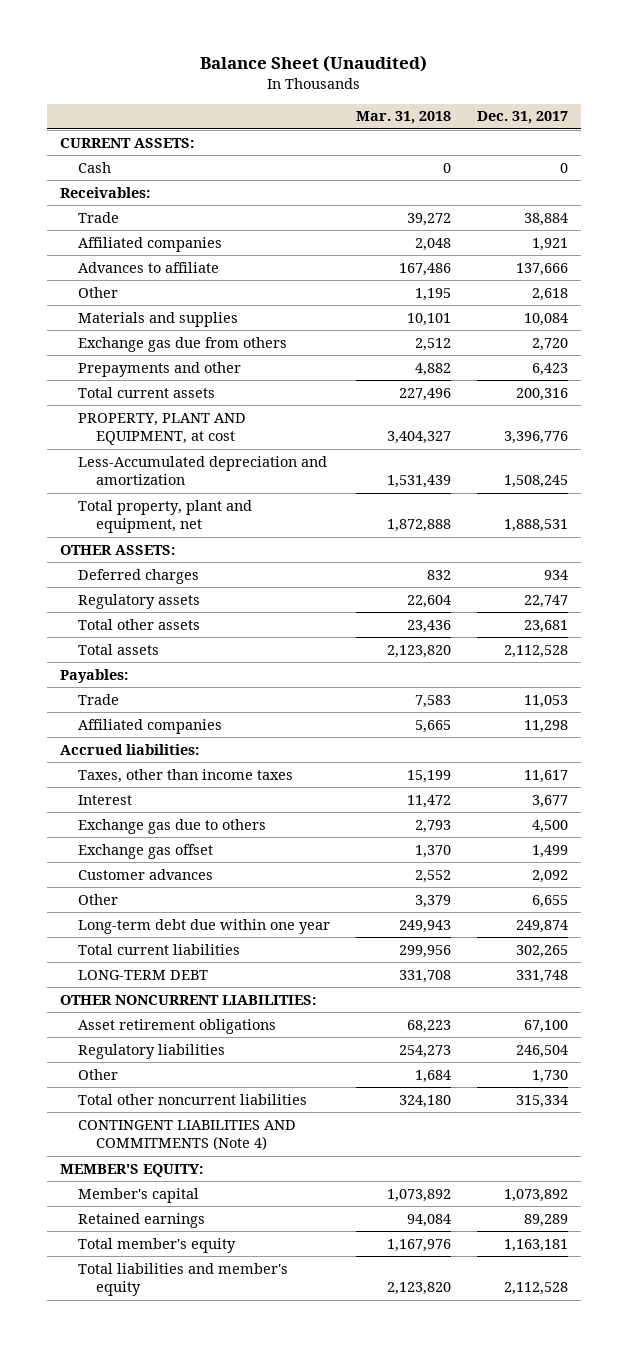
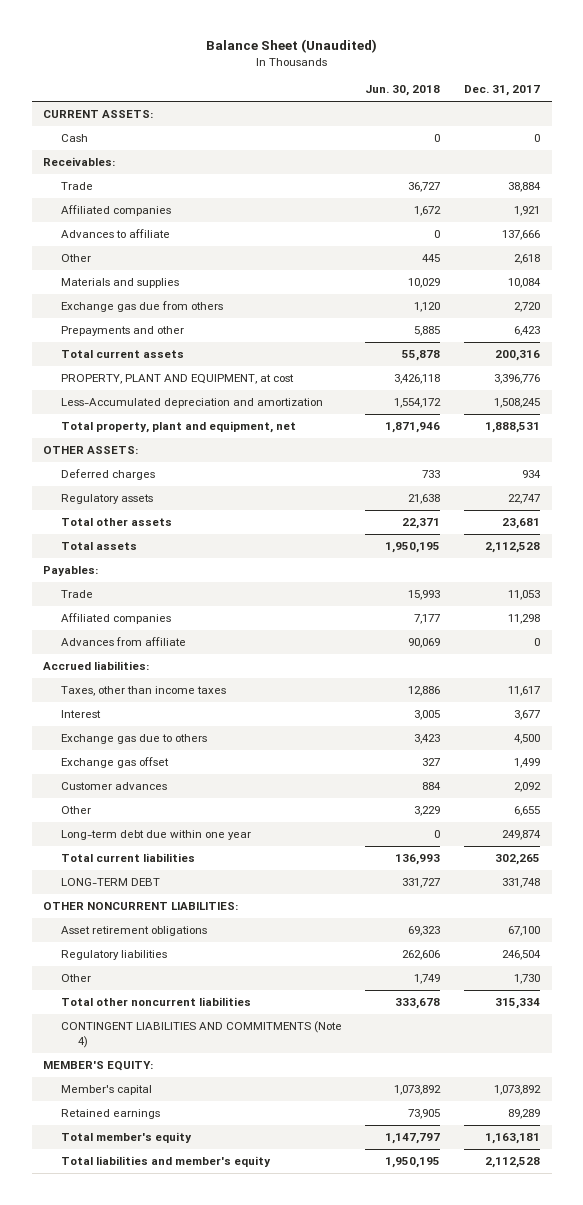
- | Mar. 31, 2018 | Dec. 31, 2017
+ | Jun. 30, 2018 | Dec. 31, 2017
+ Advances from affiliate | 90,069 | 0

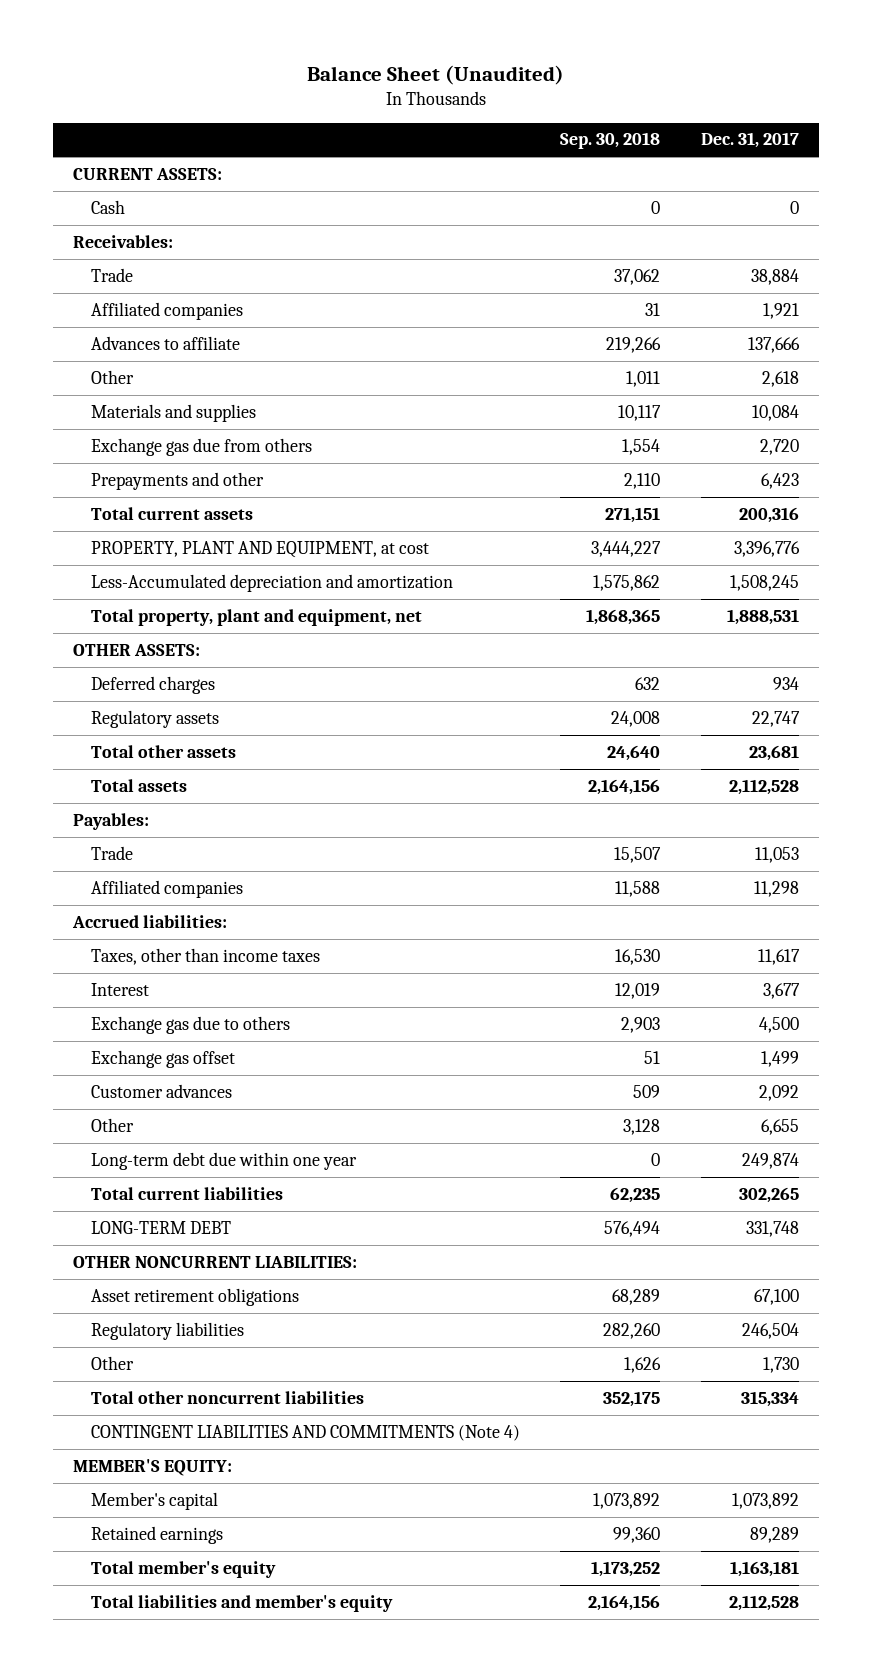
- | Jun. 30, 2018 | Dec. 31, 2017
+ | Sep. 30, 2018 | Dec. 31, 2017
- Advances from affiliate | 90,069 | 0

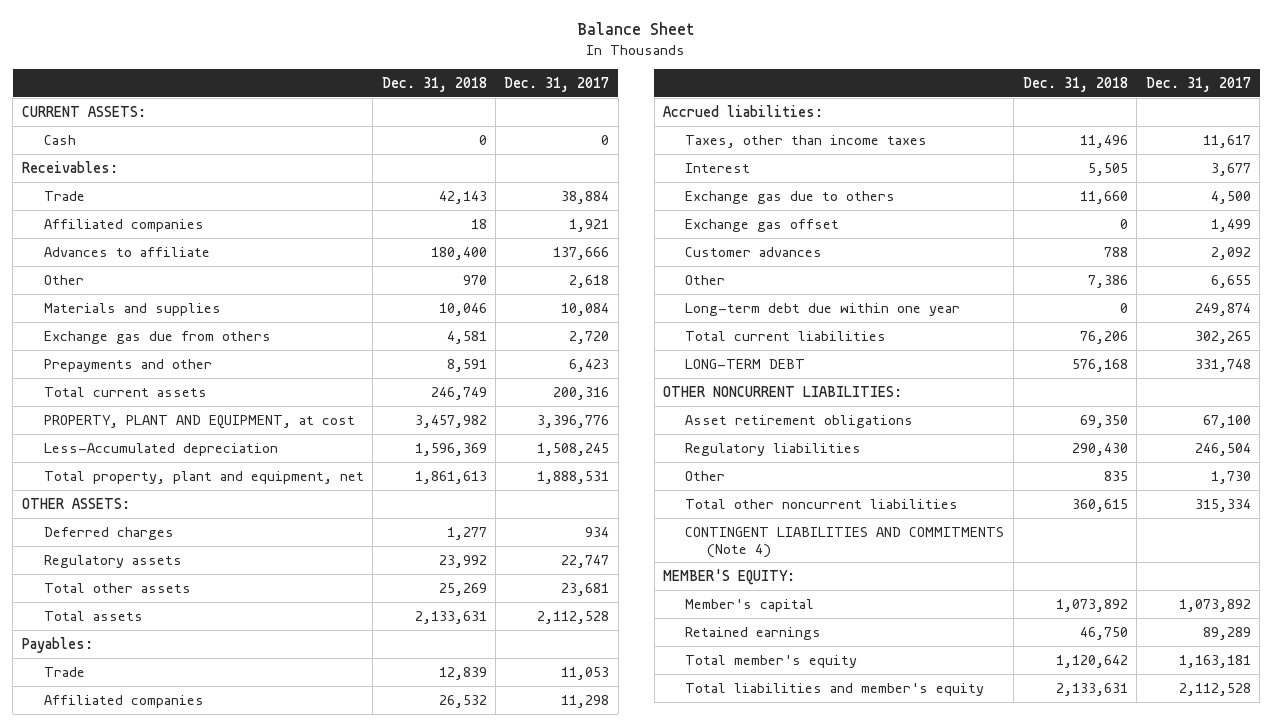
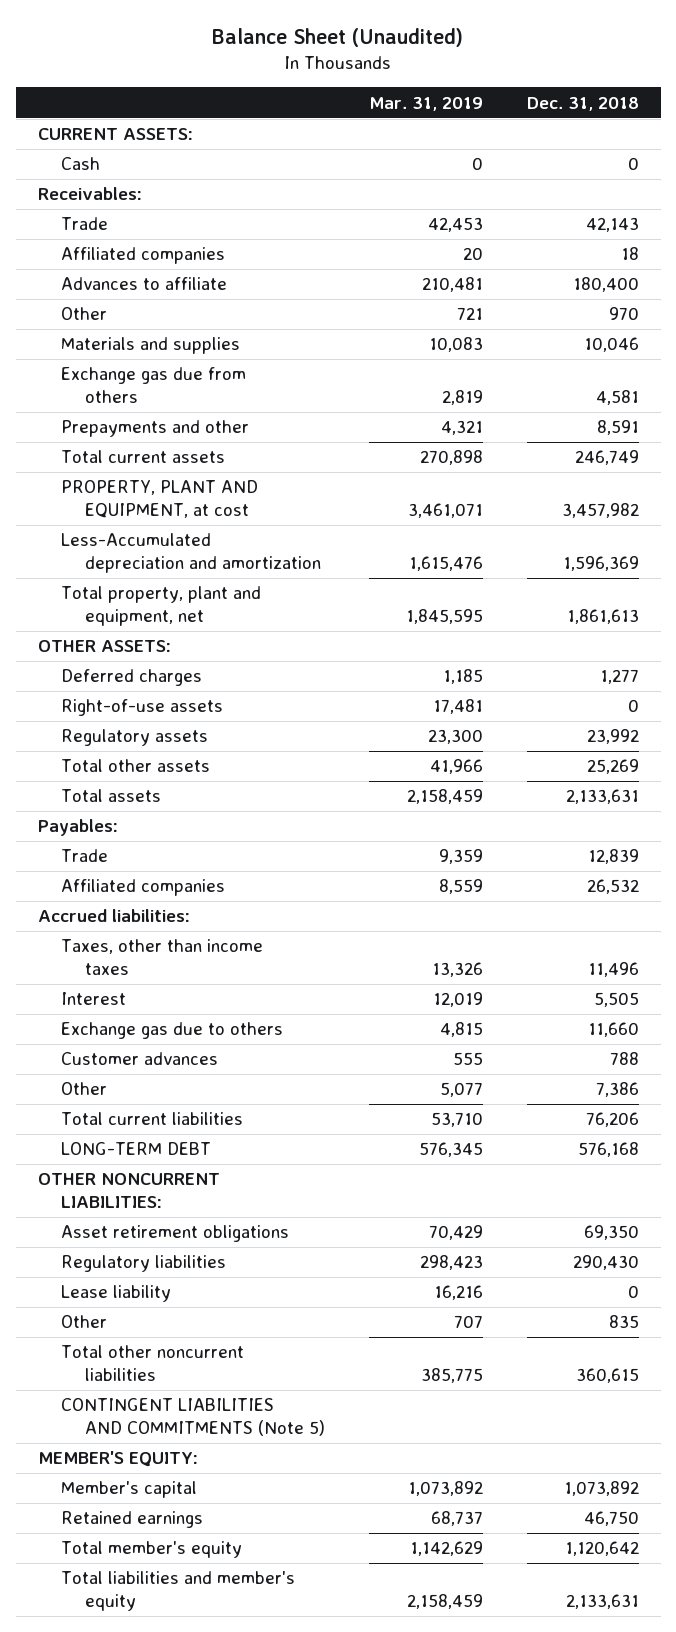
- Balance Sheet
+ Balance Sheet (Unaudited)
- | Dec. 31, 2018 | Dec. 31, 2017
+ | Mar. 31, 2019 | Dec. 31, 2018
- Less-Accumulated depreciation | 1,596,369 | 1,508,245
+ Less-Accumulated depreciation and amortization | 1,615,476 | 1,596,369
+ Right-of-use assets | 17,481 | 0
- Exchange gas offset | 0 | 1,499
- Long-term debt due within one year | 0 | 249,874
+ Lease liability | 16,216 | 0
- CONTINGENT LIABILITIES AND COMMITMENTS (Note 4)
+ CONTINGENT LIABILITIES AND COMMITMENTS (Note 5)

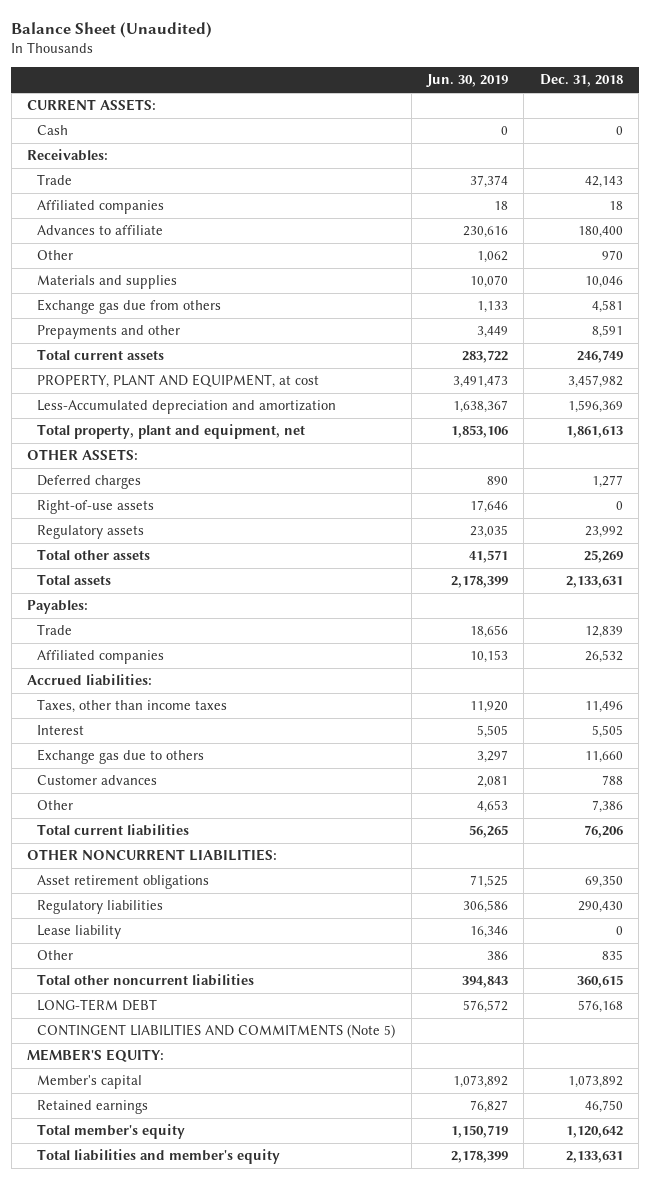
- | Mar. 31, 2019 | Dec. 31, 2018
+ | Jun. 30, 2019 | Dec. 31, 2018
moved down: LONG-TERM DEBT | 576,572 | 576,168

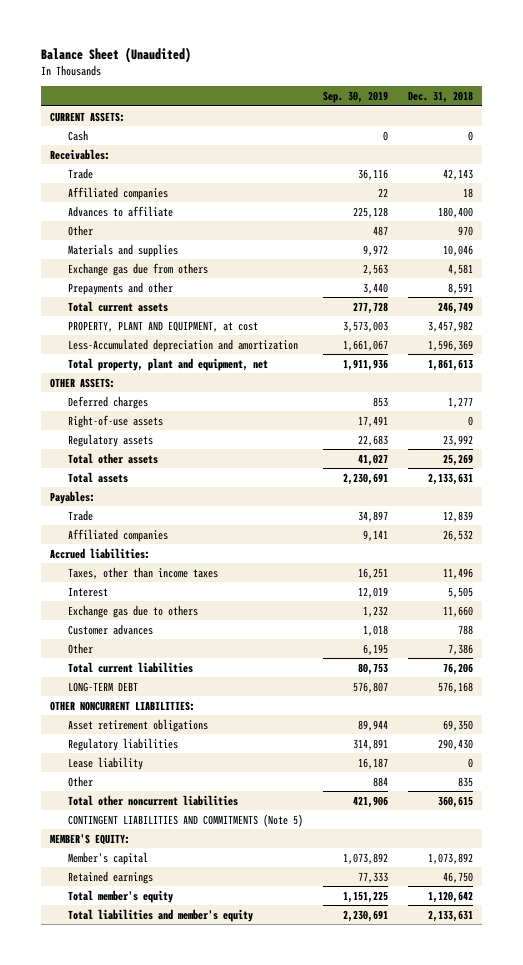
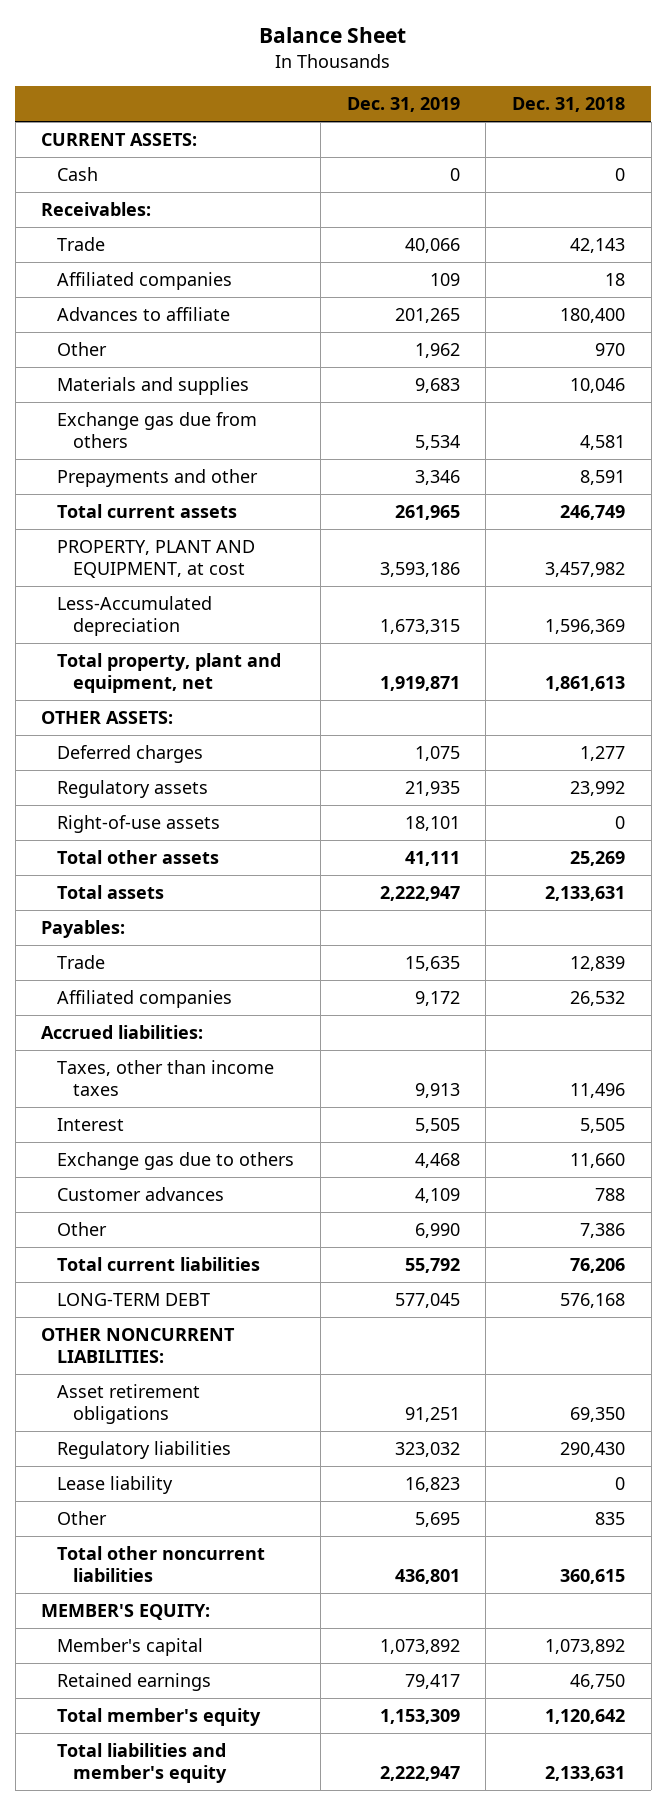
- Balance Sheet (Unaudited)
+ Balance Sheet
- | Sep. 30, 2019 | Dec. 31, 2018
+ | Dec. 31, 2019 | Dec. 31, 2018
- Less-Accumulated depreciation and amortization | 1,661,067 | 1,596,369
+ Less-Accumulated depreciation | 1,673,315 | 1,596,369
moved down: Right-of-use assets | 18,101 | 0
- CONTINGENT LIABILITIES AND COMMITMENTS (Note 5)

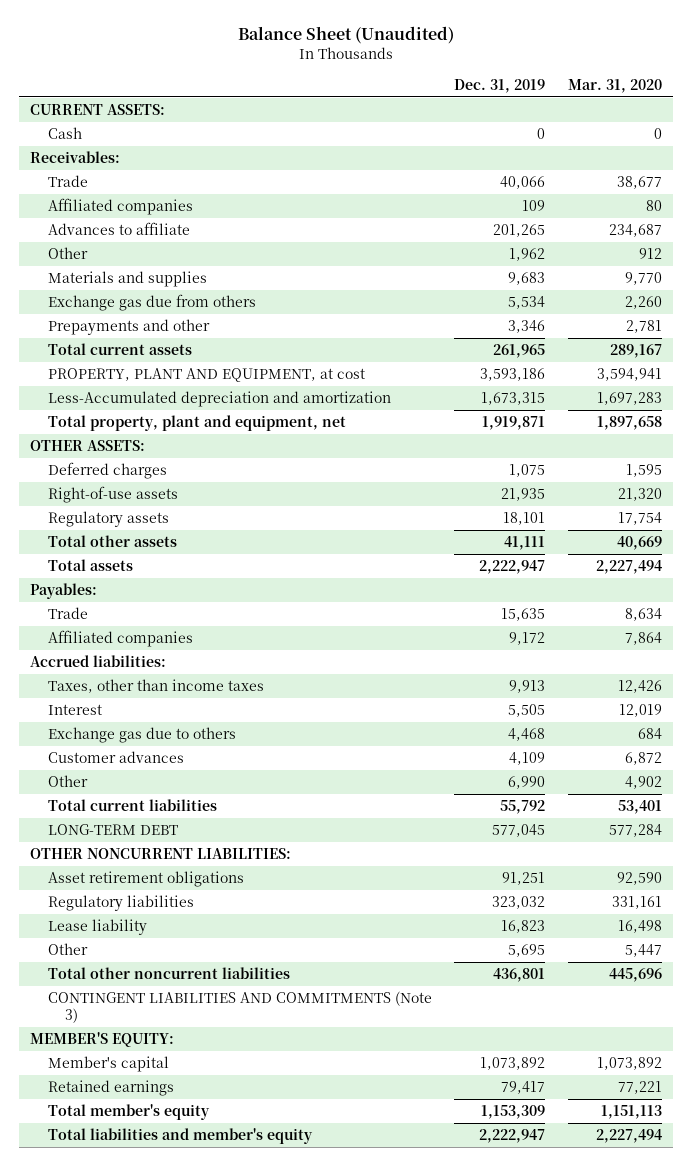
- Balance Sheet
+ Balance Sheet (Unaudited)
- | Dec. 31, 2019 | Dec. 31, 2018
+ | Dec. 31, 2019 | Mar. 31, 2020
- Less-Accumulated depreciation | 1,673,315 | 1,596,369
+ Less-Accumulated depreciation and amortization | 1,673,315 | 1,697,283
- Regulatory assets | 21,935 | 23,992
- Right-of-use assets | 18,101 | 0
+ Right-of-use assets | 21,935 | 21,320
+ Regulatory assets | 18,101 | 17,754
+ CONTINGENT LIABILITIES AND COMMITMENTS (Note 3)

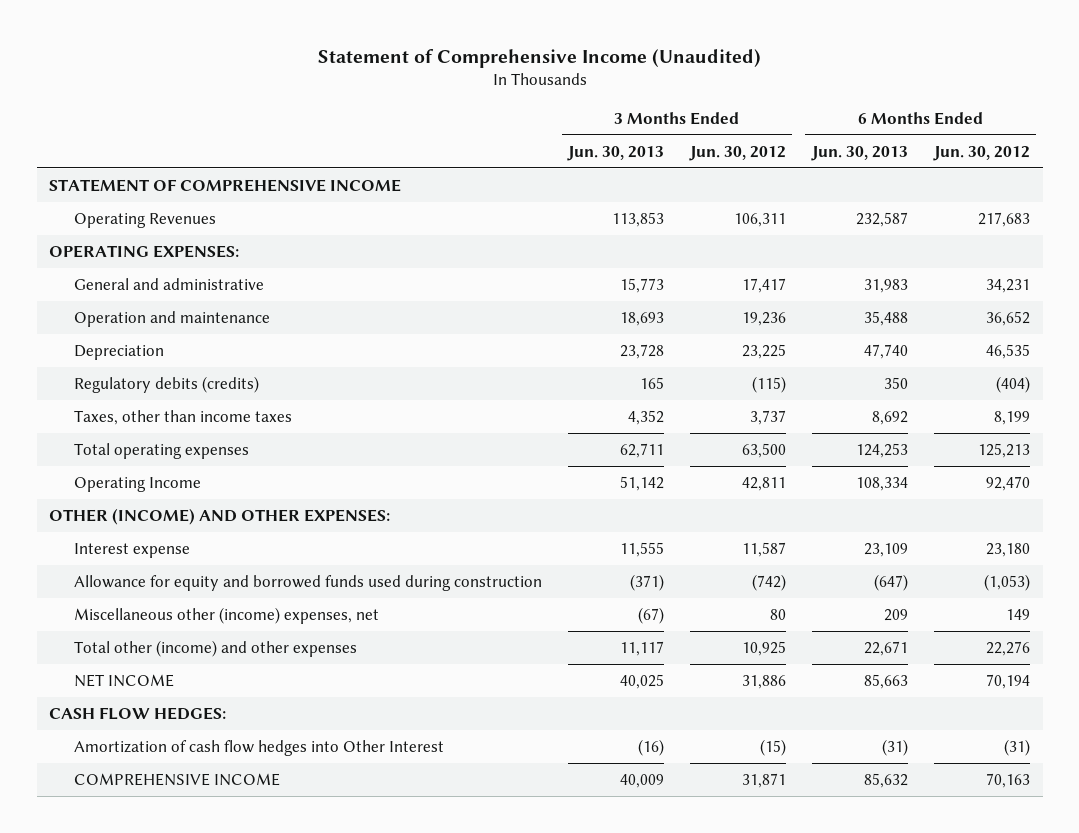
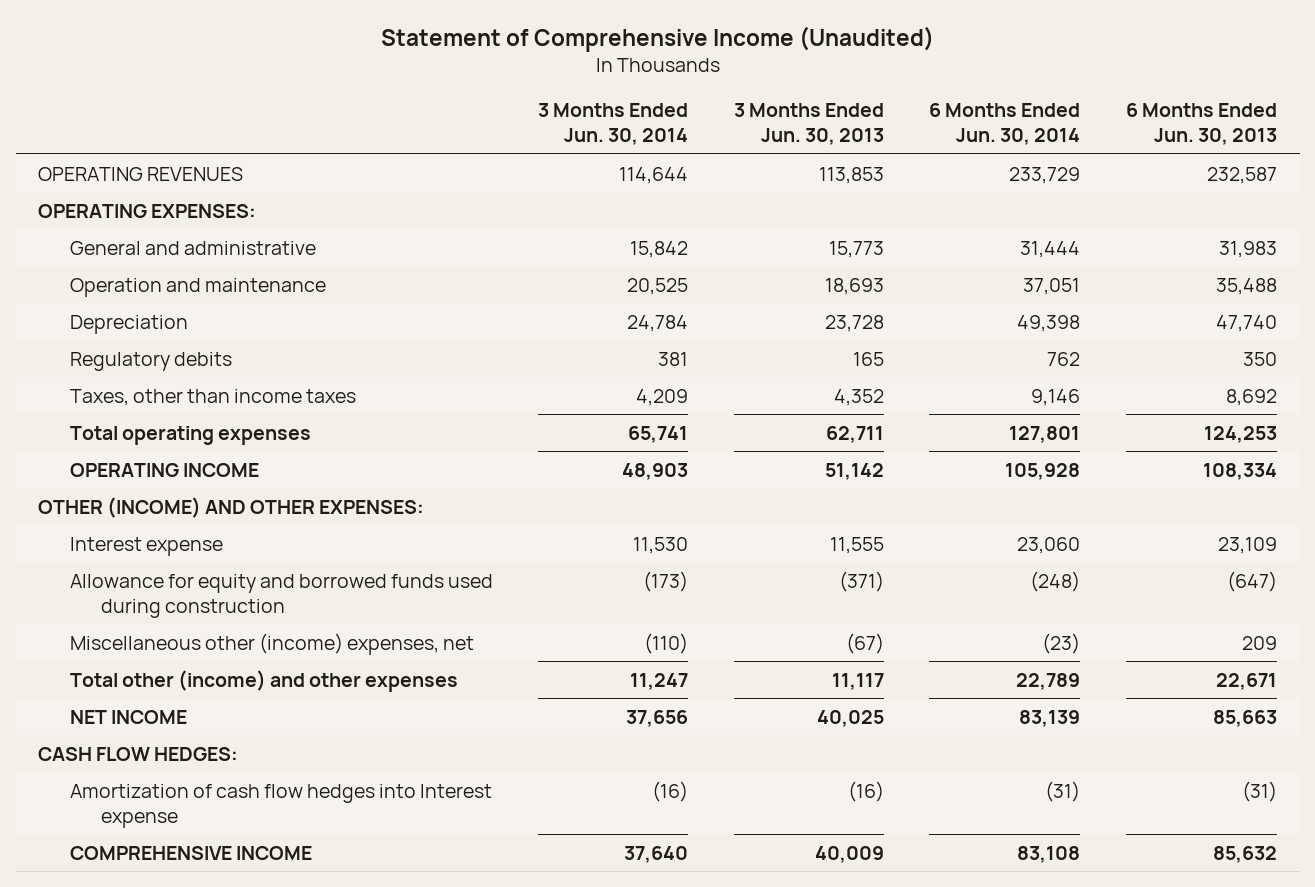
- | 3 Months Ended Jun. 30, 2013 | 3 Months Ended Jun. 30, 2012 | 6 Months Ended Jun. 30, 2013 | 6 Months Ended Jun. 30, 2012
+ | 3 Months Ended Jun. 30, 2014 | 3 Months Ended Jun. 30, 2013 | 6 Months Ended Jun. 30, 2014 | 6 Months Ended Jun. 30, 2013
- STATEMENT OF COMPREHENSIVE INCOME
- Operating Revenues | 113,853 | 106,311 | 232,587 | 217,683
+ OPERATING REVENUES | 114,644 | 113,853 | 233,729 | 232,587
- Regulatory debits (credits) | 165 | (115) | 350 | (404)
+ Regulatory debits | 381 | 165 | 762 | 350
- Operating Income | 51,142 | 42,811 | 108,334 | 92,470
+ OPERATING INCOME | 48,903 | 51,142 | 105,928 | 108,334
- Amortization of cash flow hedges into Other Interest | (16) | (15) | (31) | (31)
+ Amortization of cash flow hedges into Interest expense | (16) | (16) | (31) | (31)

